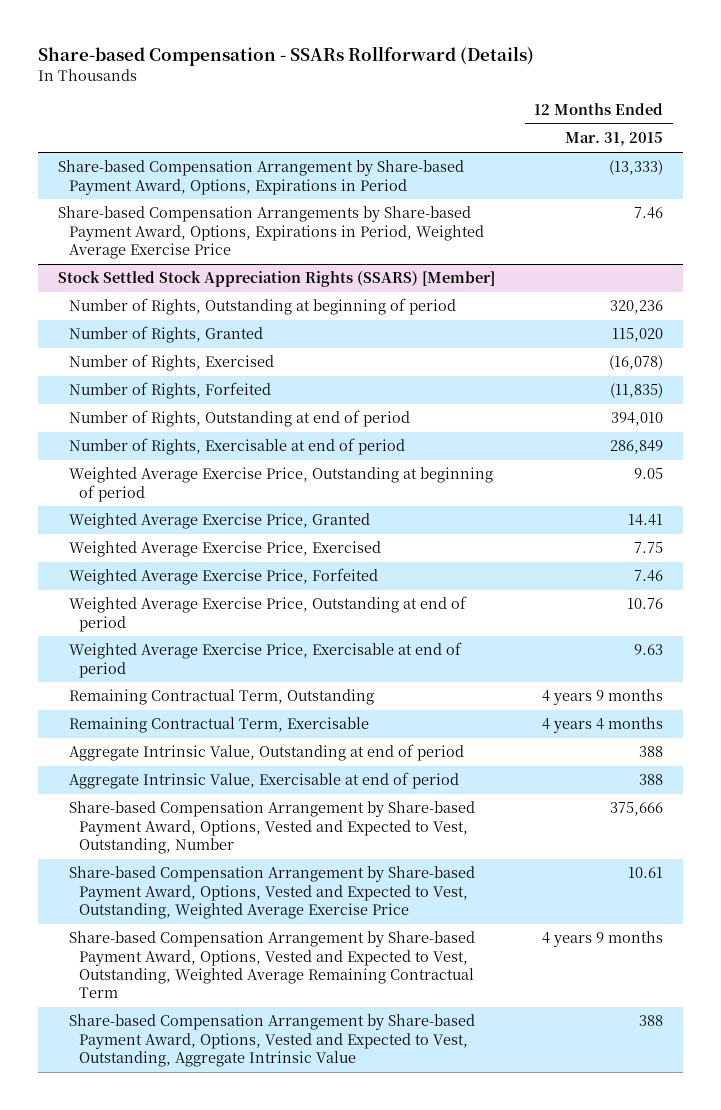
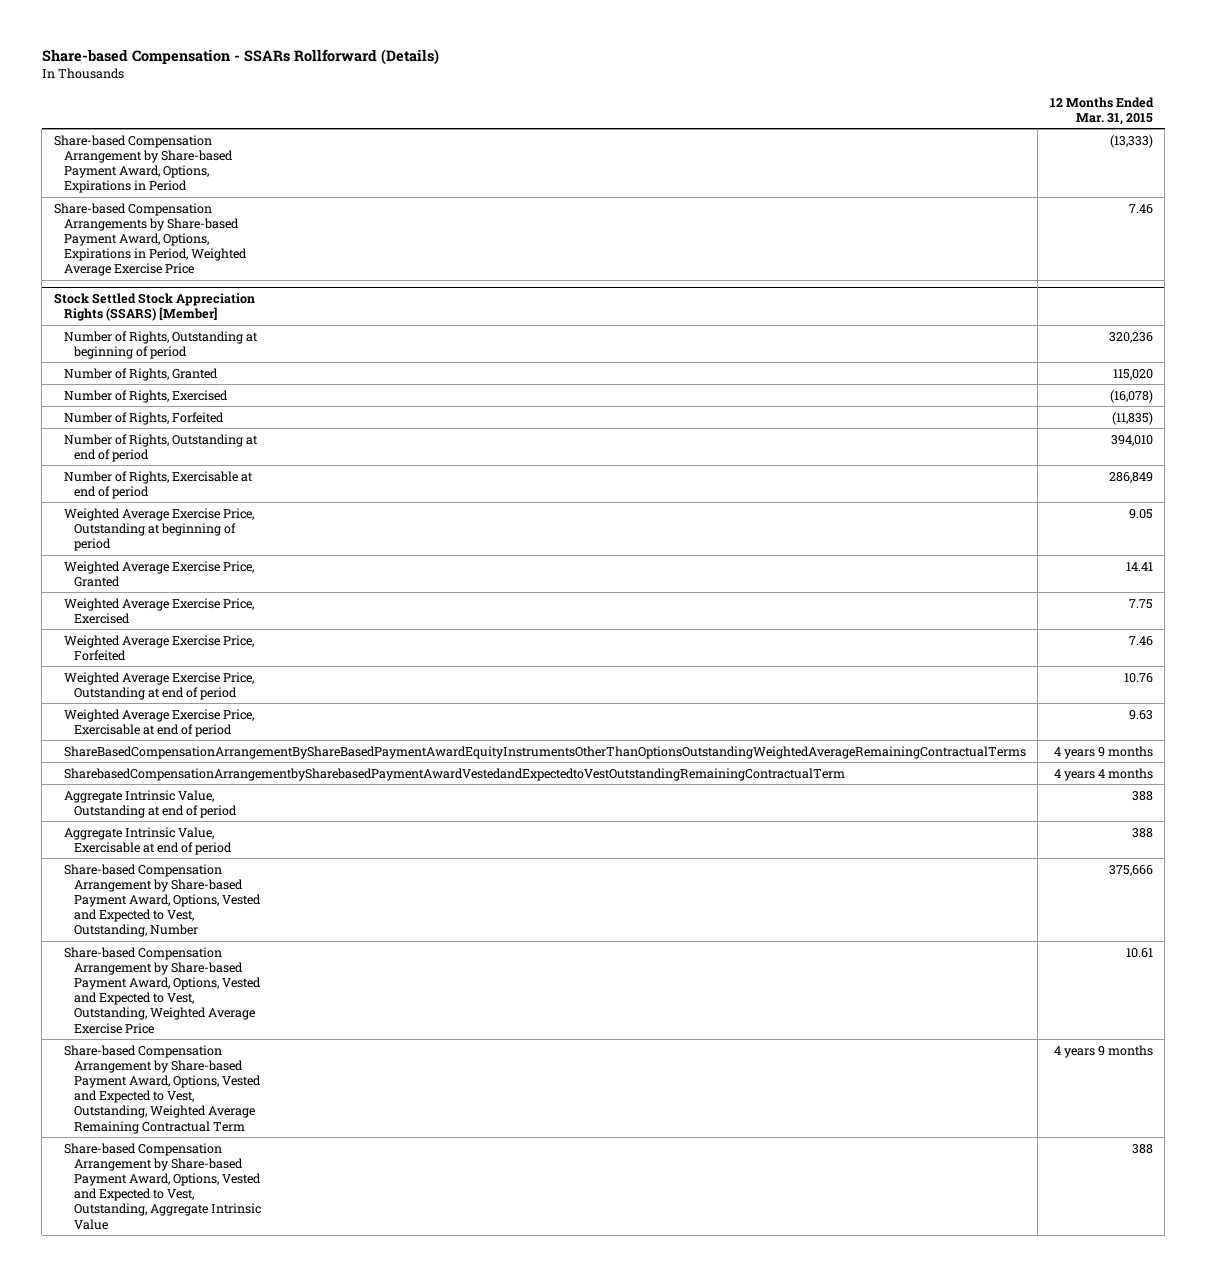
@ Stock Settled Stock Appreciation Rights (SSARS) [Member]
- Remaining Contractual Term, Outstanding | 4 years 9 months
- Remaining Contractual Term, Exercisable | 4 years 4 months
+ ShareBasedCompensationArrangementByShareBasedPaymentAwardEquityInstrumentsOtherThanOptionsOutstandingWeightedAverageRemainingContractualTerms | 4 years 9 months
+ SharebasedCompensationArrangementbySharebasedPaymentAwardVestedandExpectedtoVestOutstandingRemainingContractualTerm | 4 years 4 months

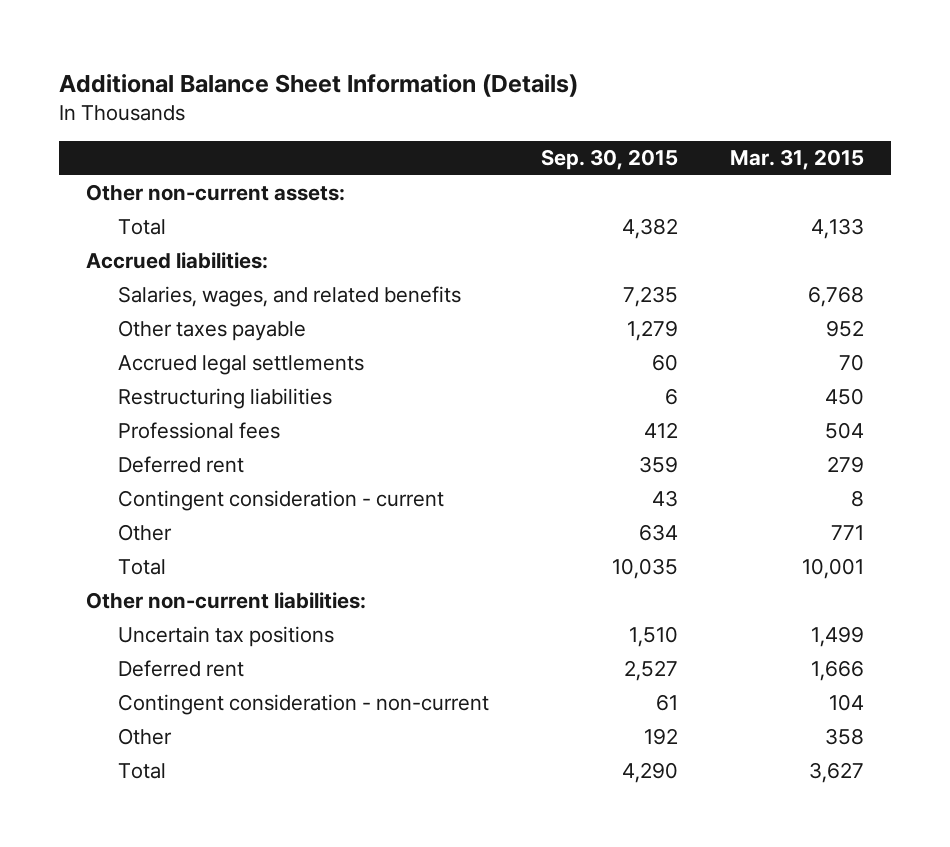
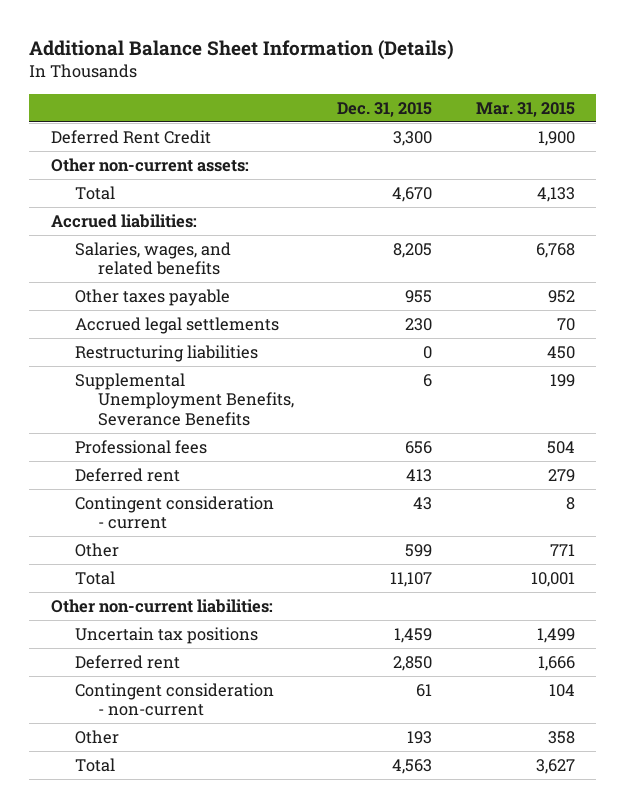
- | Sep. 30, 2015 | Mar. 31, 2015
+ | Dec. 31, 2015 | Mar. 31, 2015
+ Deferred Rent Credit | 3,300 | 1,900
+ Supplemental Unemployment Benefits, Severance Benefits | 6 | 199

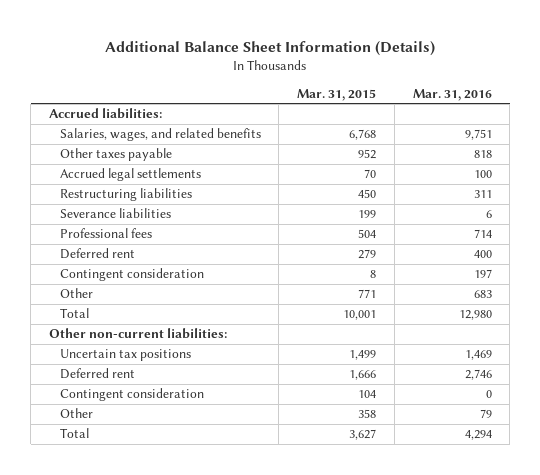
- | Dec. 31, 2015 | Mar. 31, 2015
+ | Mar. 31, 2015 | Mar. 31, 2016
- Deferred Rent Credit | 3,300 | 1,900
- Other non-current assets:
- Total | 4,670 | 4,133
- Supplemental Unemployment Benefits, Severance Benefits | 6 | 199
+ Severance liabilities | 199 | 6
- Contingent consideration - current | 43 | 8
+ Contingent consideration | 8 | 197
- Contingent consideration - non-current | 61 | 104
+ Contingent consideration | 104 | 0

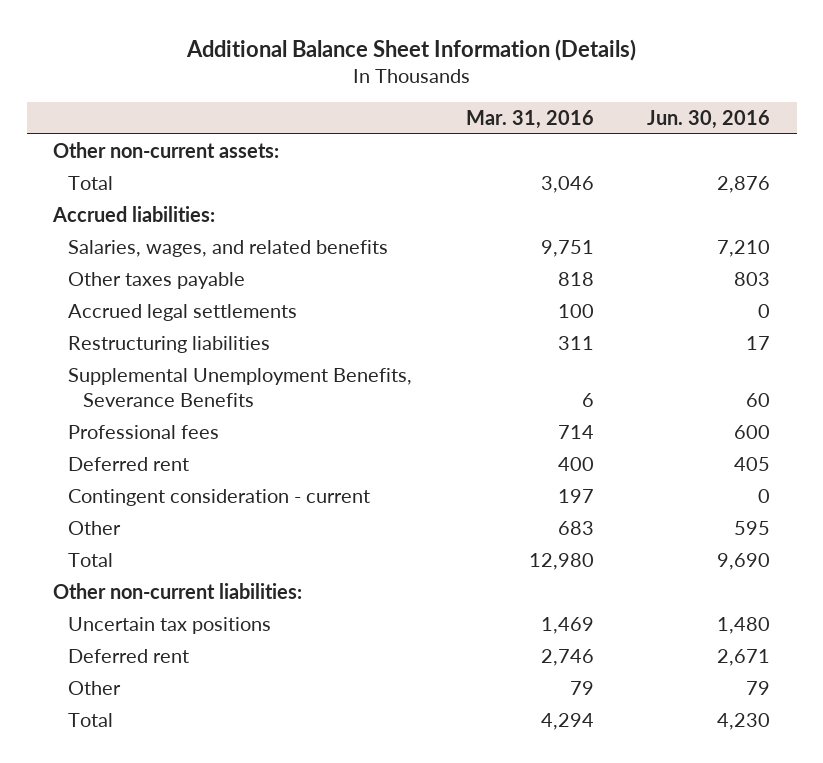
- | Mar. 31, 2015 | Mar. 31, 2016
+ | Mar. 31, 2016 | Jun. 30, 2016
+ Other non-current assets:
+ Total | 3,046 | 2,876
- Severance liabilities | 199 | 6
+ Supplemental Unemployment Benefits, Severance Benefits | 6 | 60
- Contingent consideration | 8 | 197
+ Contingent consideration - current | 197 | 0
- Contingent consideration | 104 | 0

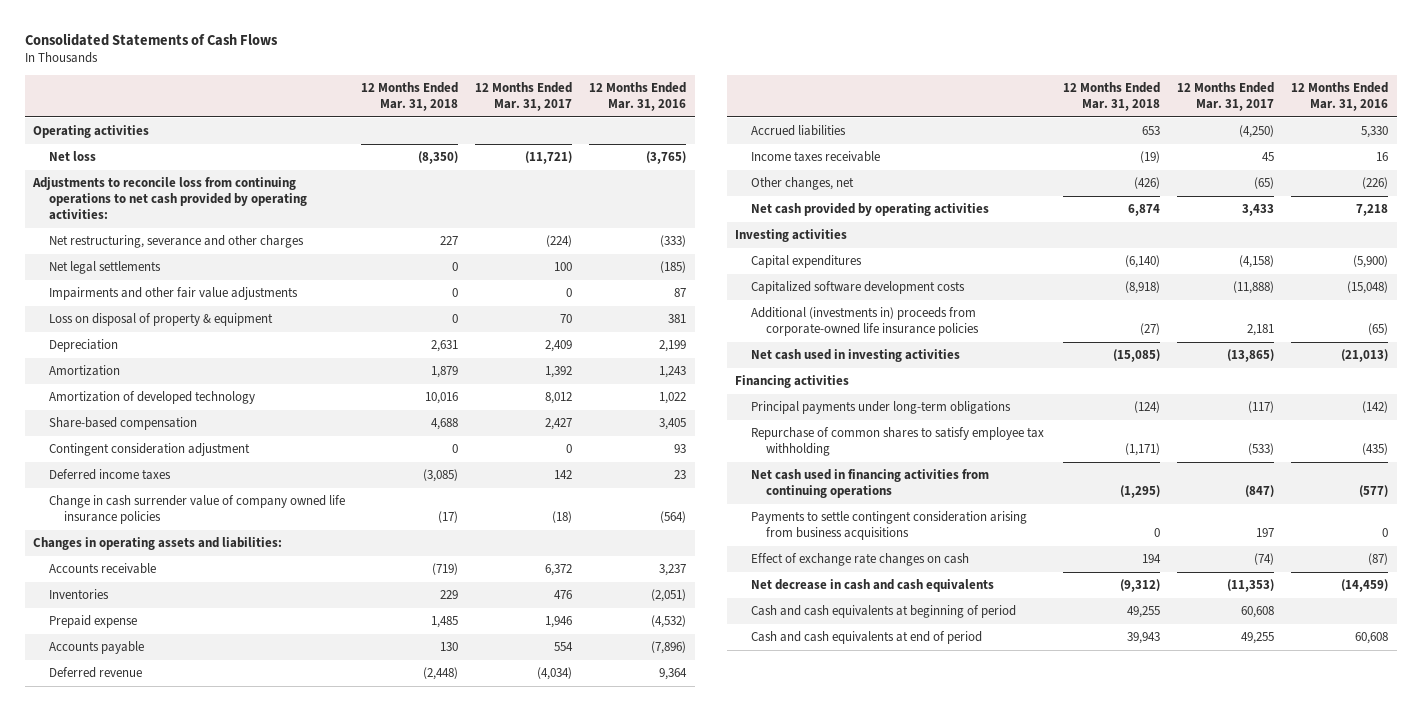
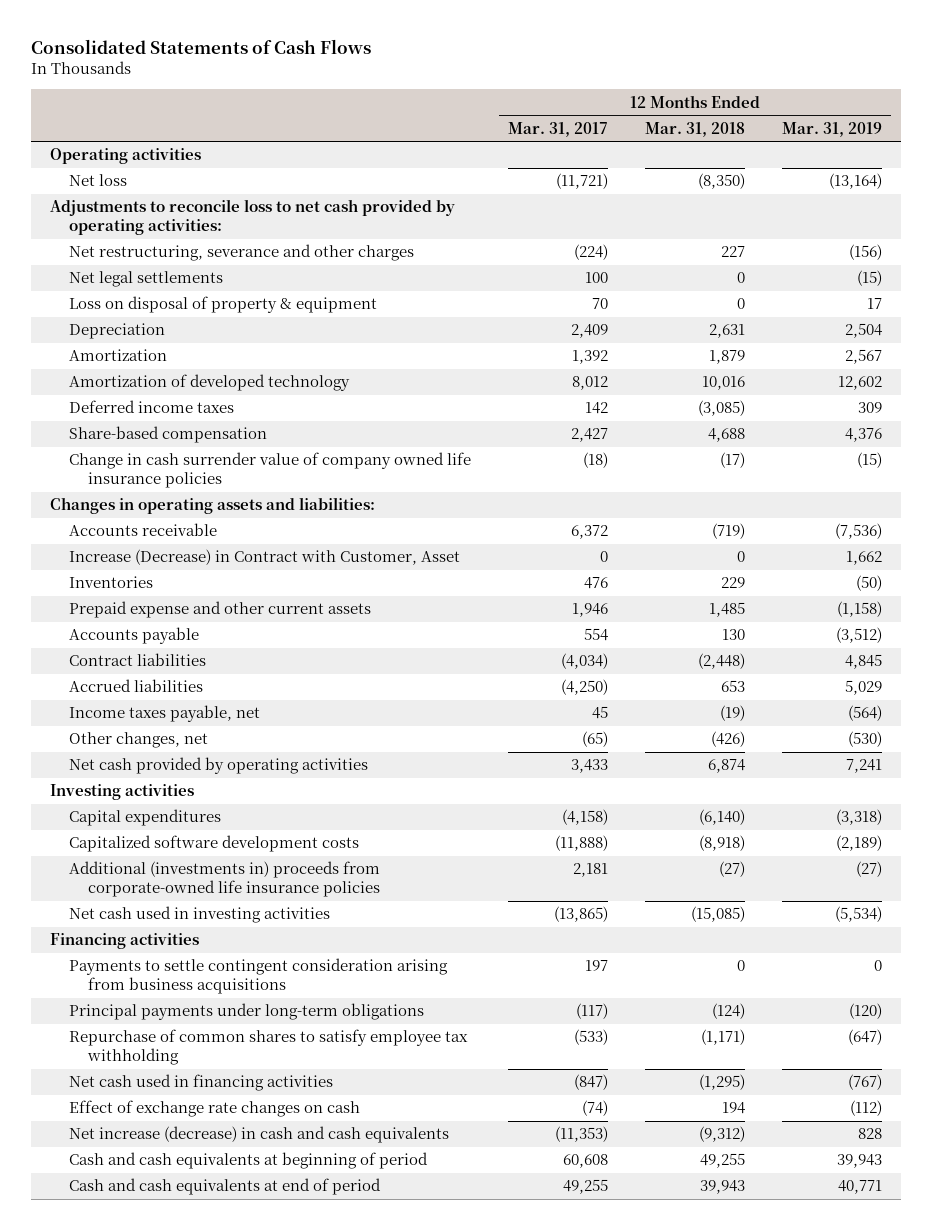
- | 12 Months Ended Mar. 31, 2018 | 12 Months Ended Mar. 31, 2017 | 12 Months Ended Mar. 31, 2016
+ | 12 Months Ended Mar. 31, 2017 | 12 Months Ended Mar. 31, 2018 | 12 Months Ended Mar. 31, 2019
- Adjustments to reconcile loss from continuing operations to net cash provided by operating activities:
+ Adjustments to reconcile loss to net cash provided by operating activities:
- Impairments and other fair value adjustments | 0 | 0 | 87
- Contingent consideration adjustment | 0 | 0 | 93
moved down: Share-based compensation | 2,427 | 4,688 | 4,376
+ Increase (Decrease) in Contract with Customer, Asset | 0 | 0 | 1,662
- Prepaid expense | 1,485 | 1,946 | (4,532)
+ Prepaid expense and other current assets | 1,946 | 1,485 | (1,158)
- Deferred revenue | (2,448) | (4,034) | 9,364
+ Contract liabilities | (4,034) | (2,448) | 4,845
- Income taxes receivable | (19) | 45 | 16
+ Income taxes payable, net | 45 | (19) | (564)
moved up: Payments to settle contingent consideration arising from business acquisitions | 197 | 0 | 0
- Net cash used in financing activities from continuing operations | (1,295) | (847) | (577)
+ Net cash used in financing activities | (847) | (1,295) | (767)
- Net decrease in cash and cash equivalents | (9,312) | (11,353) | (14,459)
+ Net increase (decrease) in cash and cash equivalents | (11,353) | (9,312) | 828

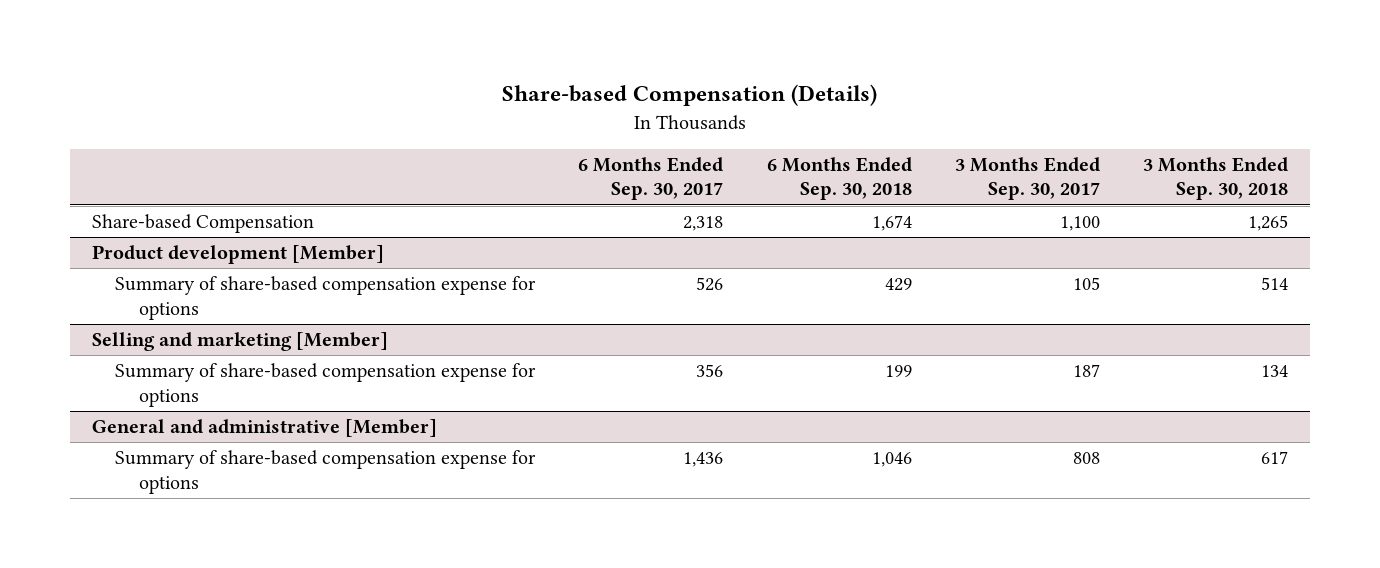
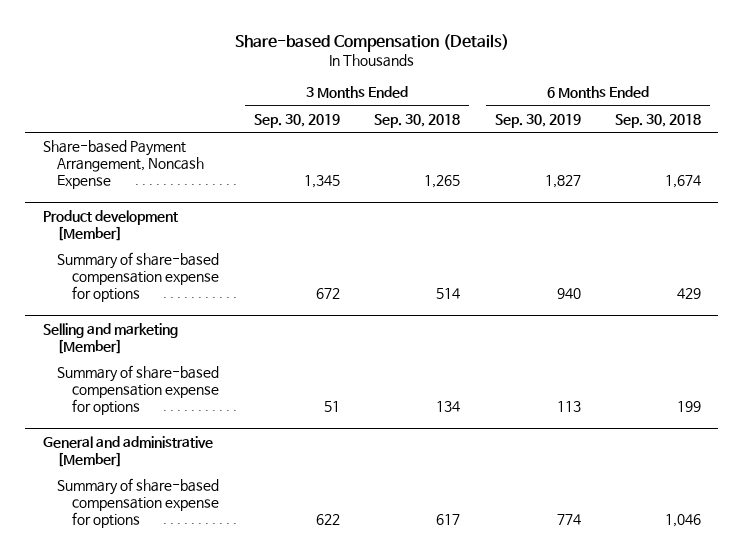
- | 6 Months Ended Sep. 30, 2017 | 6 Months Ended Sep. 30, 2018 | 3 Months Ended Sep. 30, 2017 | 3 Months Ended Sep. 30, 2018
+ | 3 Months Ended Sep. 30, 2019 | 3 Months Ended Sep. 30, 2018 | 6 Months Ended Sep. 30, 2019 | 6 Months Ended Sep. 30, 2018
- Share-based Compensation | 2,318 | 1,674 | 1,100 | 1,265
+ Share-based Payment Arrangement, Noncash Expense | 1,345 | 1,265 | 1,827 | 1,674

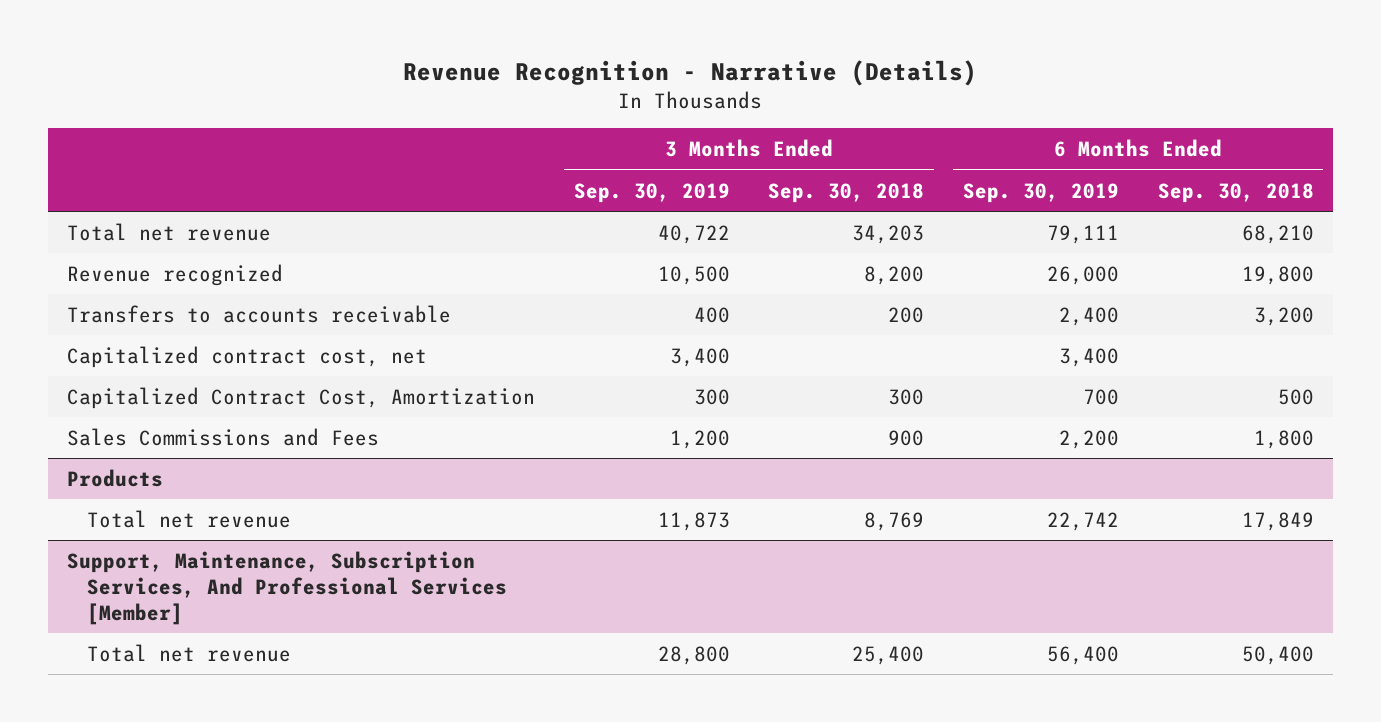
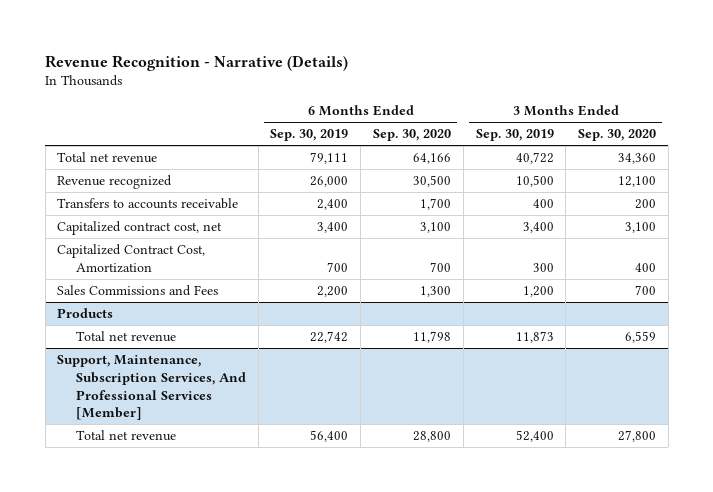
- | 3 Months Ended Sep. 30, 2019 | 3 Months Ended Sep. 30, 2018 | 6 Months Ended Sep. 30, 2019 | 6 Months Ended Sep. 30, 2018
+ | 6 Months Ended Sep. 30, 2019 | 6 Months Ended Sep. 30, 2020 | 3 Months Ended Sep. 30, 2019 | 3 Months Ended Sep. 30, 2020
@ Support, Maintenance, Subscription Services, And Professional Services [Member]
- Total net revenue | 28,800 | 25,400 | 56,400 | 50,400
+ Total net revenue | 56,400 | 28,800 | 52,400 | 27,800

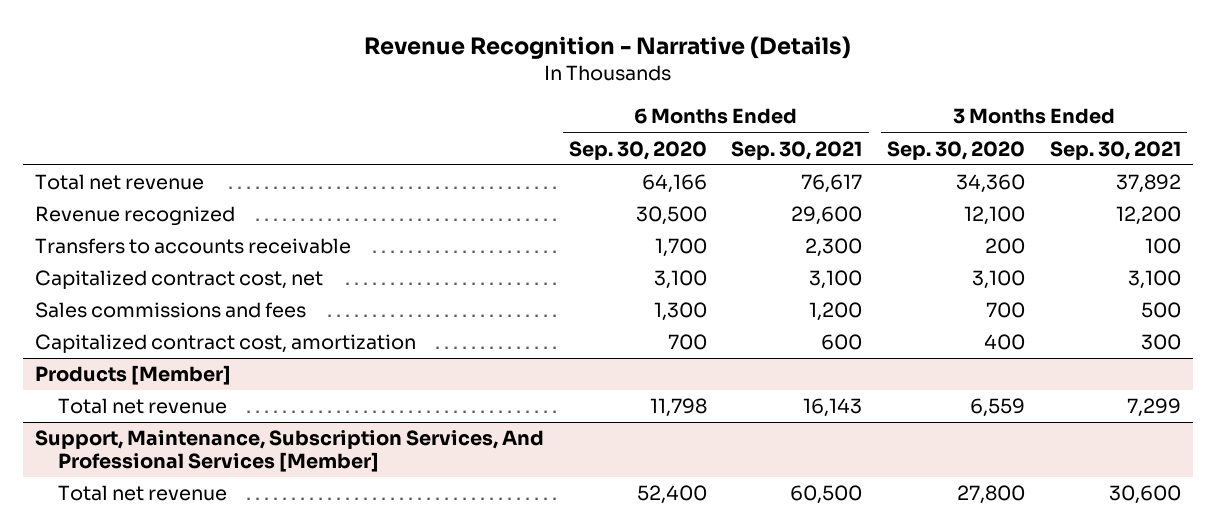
- | 6 Months Ended Sep. 30, 2019 | 6 Months Ended Sep. 30, 2020 | 3 Months Ended Sep. 30, 2019 | 3 Months Ended Sep. 30, 2020
+ | 6 Months Ended Sep. 30, 2020 | 6 Months Ended Sep. 30, 2021 | 3 Months Ended Sep. 30, 2020 | 3 Months Ended Sep. 30, 2021
- Capitalized Contract Cost, Amortization | 700 | 700 | 300 | 400
- Sales Commissions and Fees | 2,200 | 1,300 | 1,200 | 700
- Products
+ Sales commissions and fees | 1,300 | 1,200 | 700 | 500
+ Capitalized contract cost, amortization | 700 | 600 | 400 | 300
+ Products [Member]
@ Support, Maintenance, Subscription Services, And Professional Services [Member]
- Total net revenue | 56,400 | 28,800 | 52,400 | 27,800
+ Total net revenue | 52,400 | 60,500 | 27,800 | 30,600

